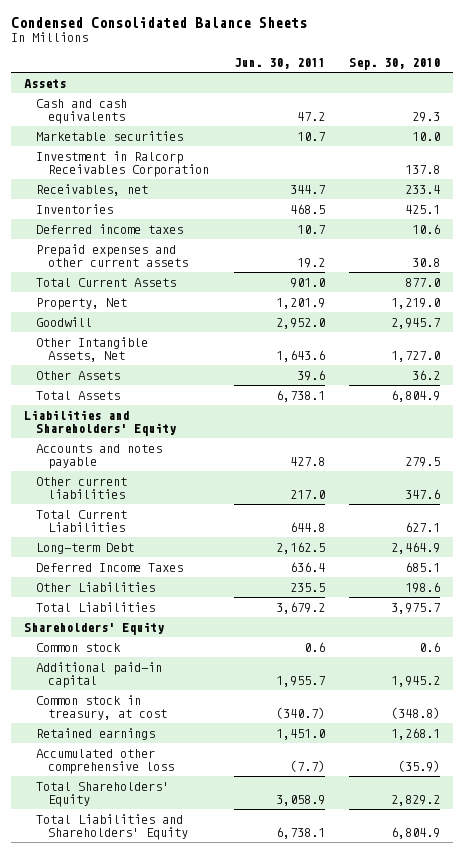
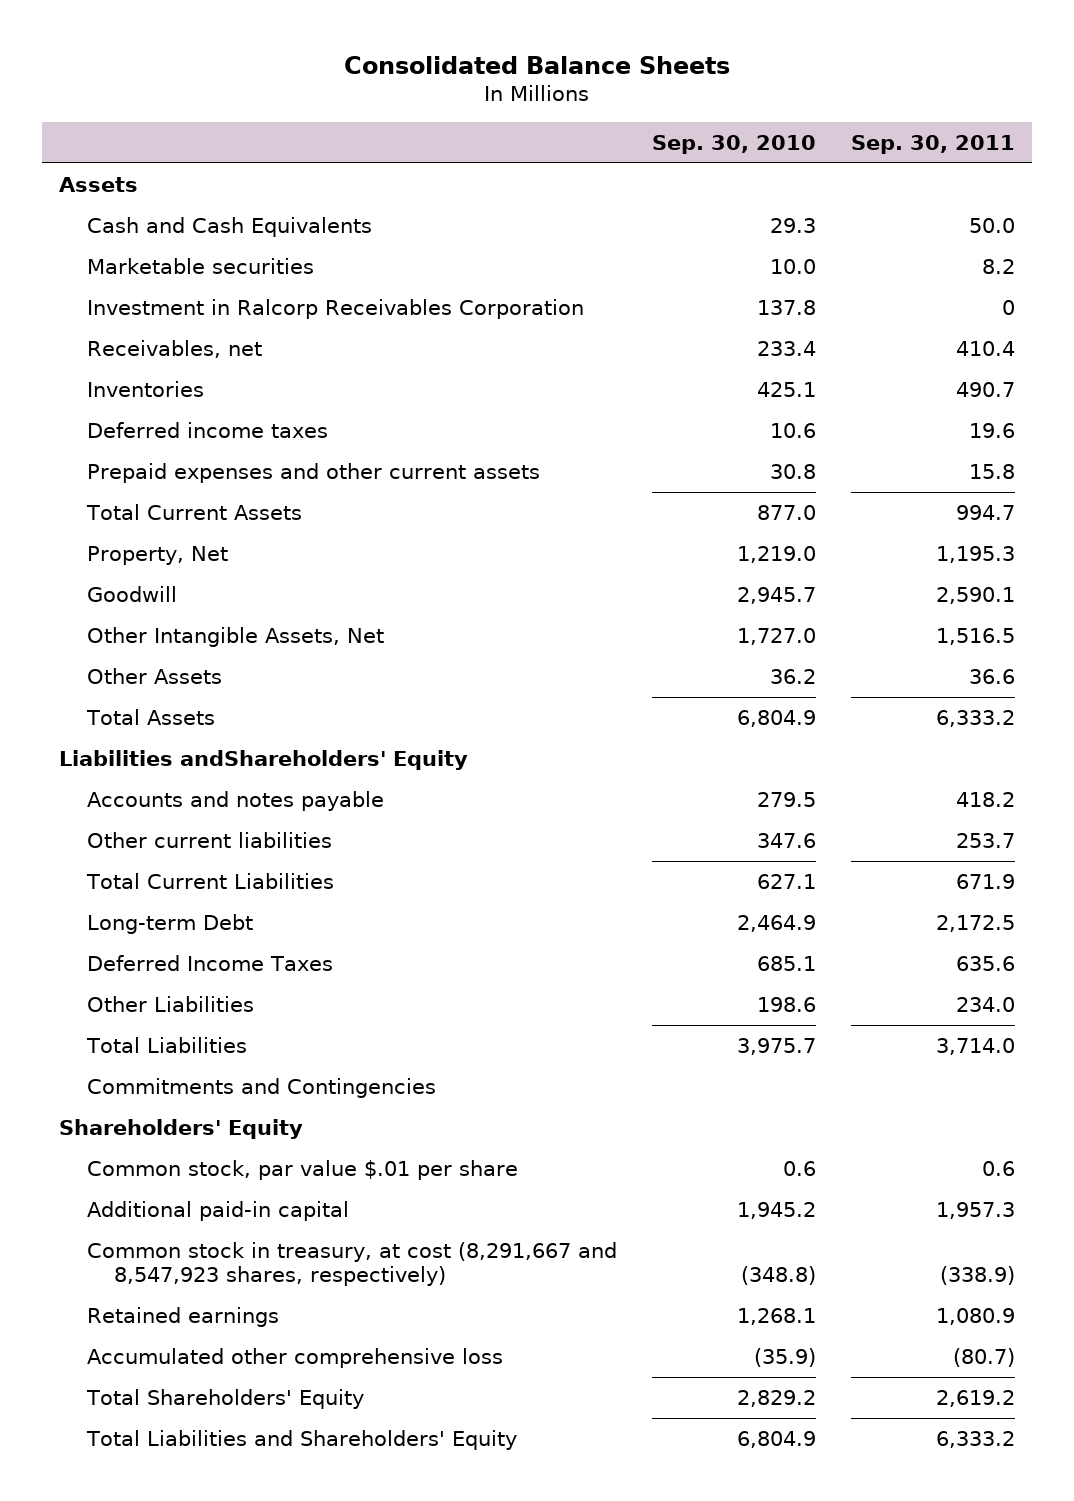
- Condensed Consolidated Balance Sheets
+ Consolidated Balance Sheets
- | Jun. 30, 2011 | Sep. 30, 2010
+ | Sep. 30, 2010 | Sep. 30, 2011
- Cash and cash equivalents | 47.2 | 29.3
+ Cash and Cash Equivalents | 29.3 | 50.0
- Liabilities and Shareholders' Equity
+ Liabilities andShareholders' Equity
+ Commitments and Contingencies
- Common stock | 0.6 | 0.6
+ Common stock, par value $.01 per share | 0.6 | 0.6
- Common stock in treasury, at cost | (340.7) | (348.8)
+ Common stock in treasury, at cost (8,291,667 and 8,547,923 shares, respectively) | (348.8) | (338.9)

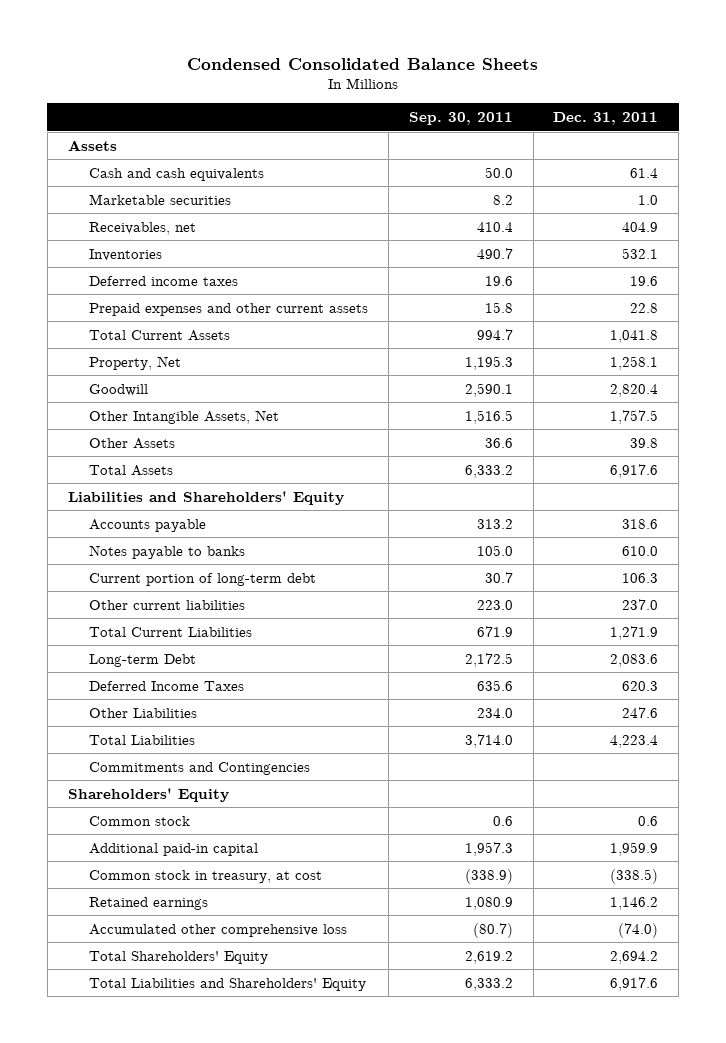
- Consolidated Balance Sheets
+ Condensed Consolidated Balance Sheets
- | Sep. 30, 2010 | Sep. 30, 2011
+ | Sep. 30, 2011 | Dec. 31, 2011
- Cash and Cash Equivalents | 29.3 | 50.0
+ Cash and cash equivalents | 50.0 | 61.4
- Investment in Ralcorp Receivables Corporation | 137.8 | 0
- Liabilities andShareholders' Equity
- Accounts and notes payable | 279.5 | 418.2
- Other current liabilities | 347.6 | 253.7
+ Liabilities and Shareholders' Equity
+ Accounts payable | 313.2 | 318.6
+ Notes payable to banks | 105.0 | 610.0
+ Current portion of long-term debt | 30.7 | 106.3
+ Other current liabilities | 223.0 | 237.0
- Common stock, par value $.01 per share | 0.6 | 0.6
+ Common stock | 0.6 | 0.6
- Common stock in treasury, at cost (8,291,667 and 8,547,923 shares, respectively) | (348.8) | (338.9)
+ Common stock in treasury, at cost | (338.9) | (338.5)

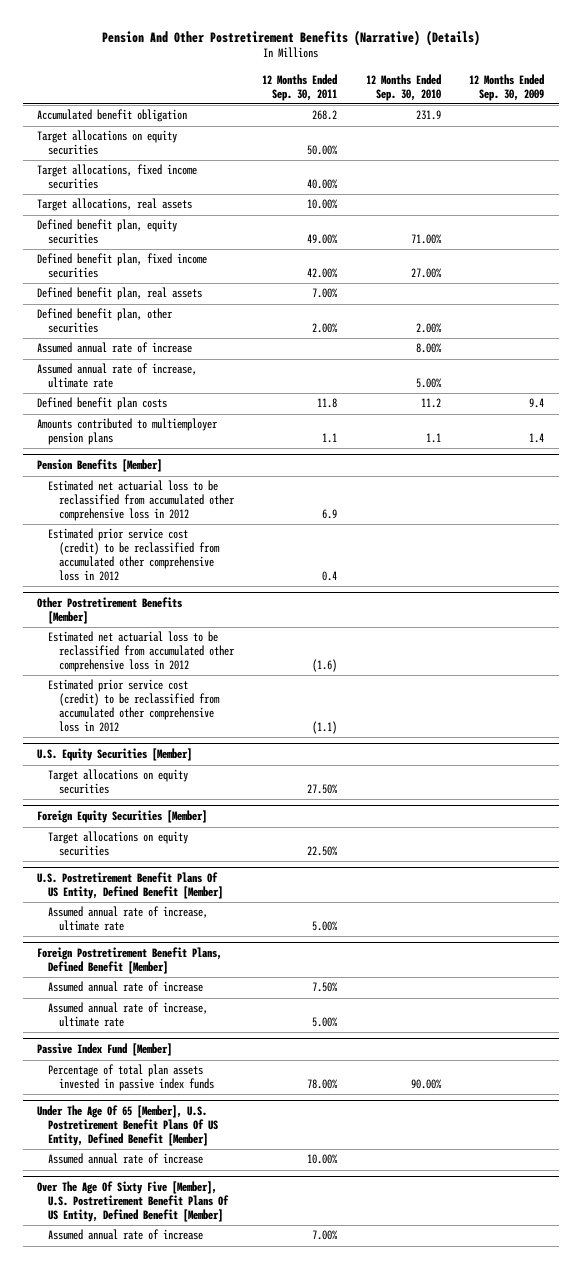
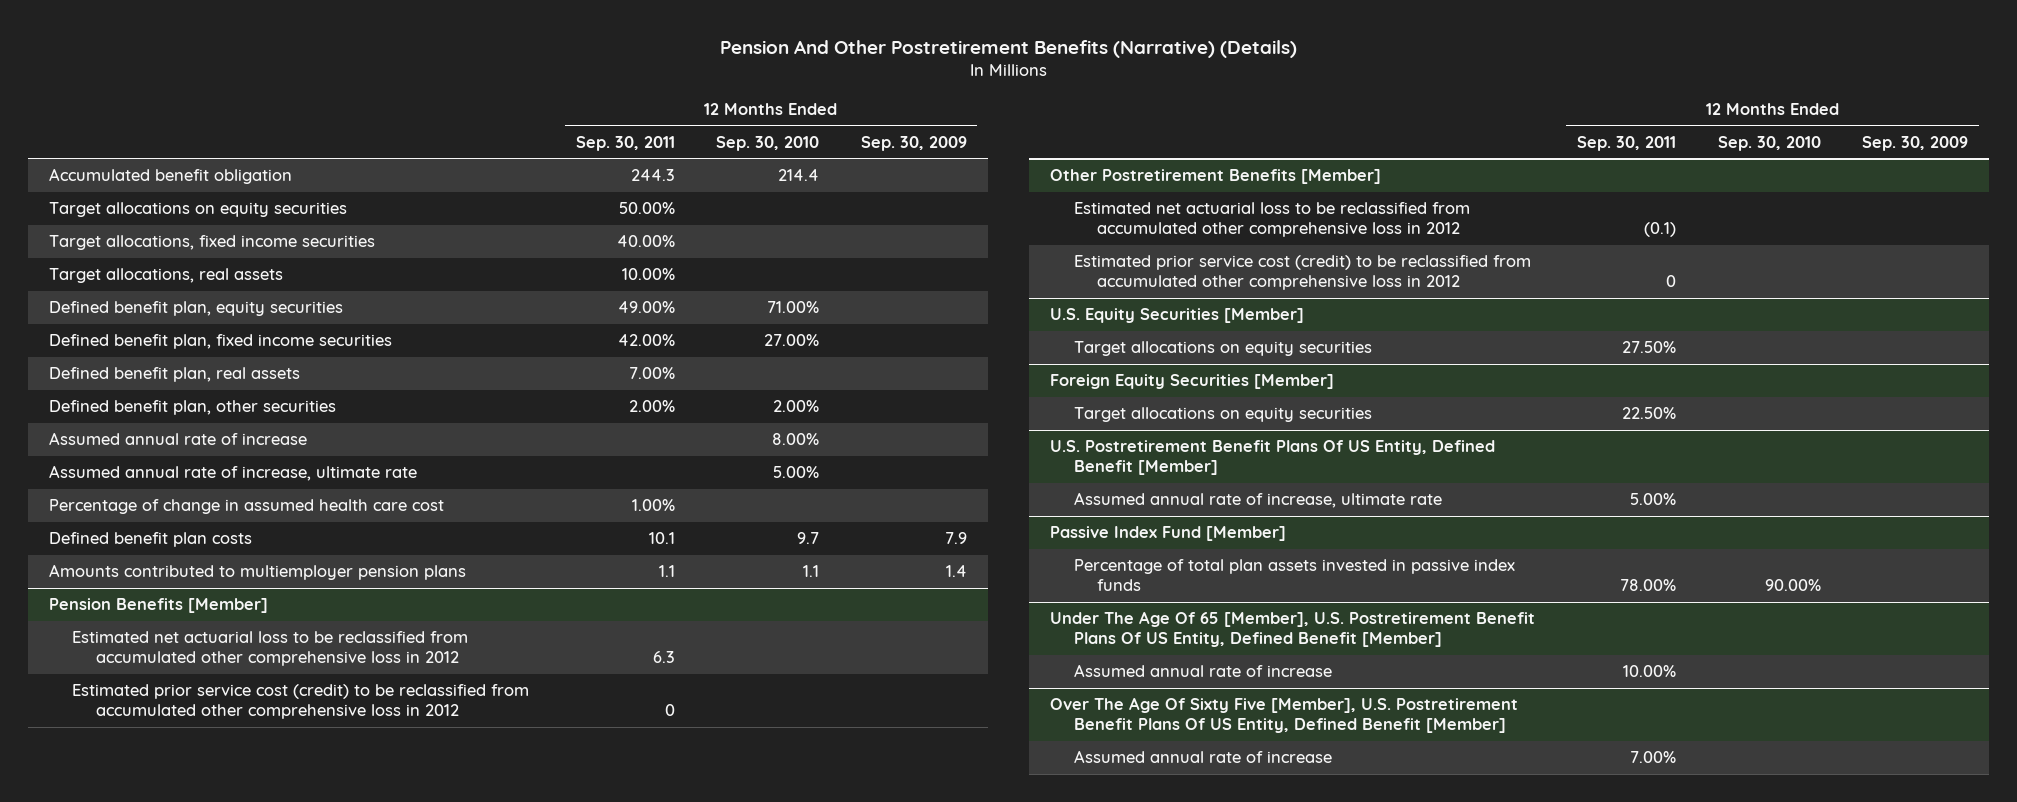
- Accumulated benefit obligation | 268.2 | 231.9 |
+ Accumulated benefit obligation | 244.3 | 214.4 |
- Defined benefit plan costs | 11.8 | 11.2 | 9.4
+ Percentage of change in assumed health care cost | 1.00% | |
+ Defined benefit plan costs | 10.1 | 9.7 | 7.9
@ Pension Benefits [Member]
- Estimated net actuarial loss to be reclassified from accumulated other comprehensive loss in 2012 | 6.9 | |
- Estimated prior service cost (credit) to be reclassified from accumulated other comprehensive loss in 2012 | 0.4 | |
+ Estimated net actuarial loss to be reclassified from accumulated other comprehensive loss in 2012 | 6.3 | |
+ Estimated prior service cost (credit) to be reclassified from accumulated other comprehensive loss in 2012 | 0 | |
@ Other Postretirement Benefits [Member]
- Estimated net actuarial loss to be reclassified from accumulated other comprehensive loss in 2012 | (1.6) | |
- Estimated prior service cost (credit) to be reclassified from accumulated other comprehensive loss in 2012 | (1.1) | |
+ Estimated net actuarial loss to be reclassified from accumulated other comprehensive loss in 2012 | (0.1) | |
+ Estimated prior service cost (credit) to be reclassified from accumulated other comprehensive loss in 2012 | 0 | |
- Foreign Postretirement Benefit Plans, Defined Benefit [Member]
- Assumed annual rate of increase | 7.50% | |
- Assumed annual rate of increase, ultimate rate | 5.00% | |

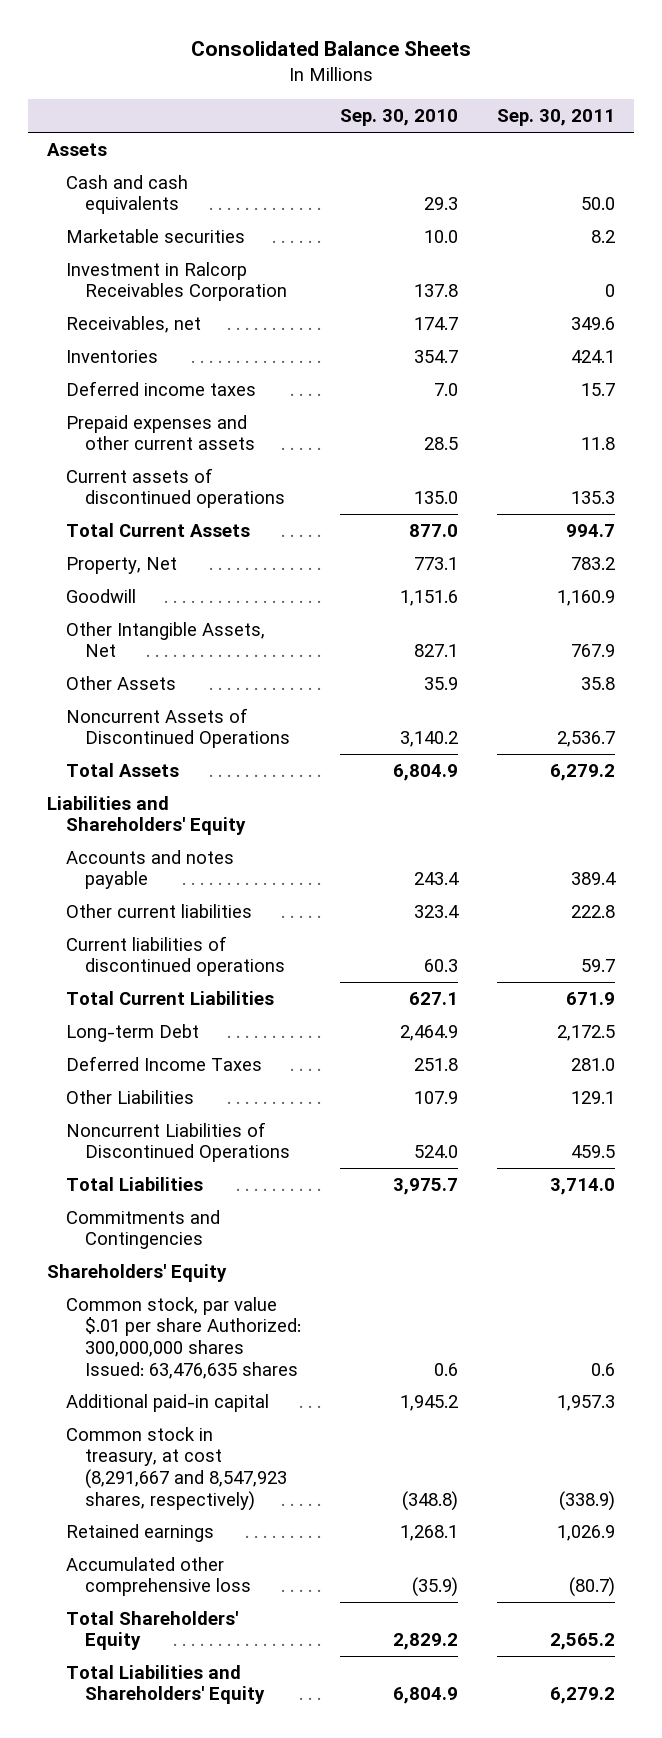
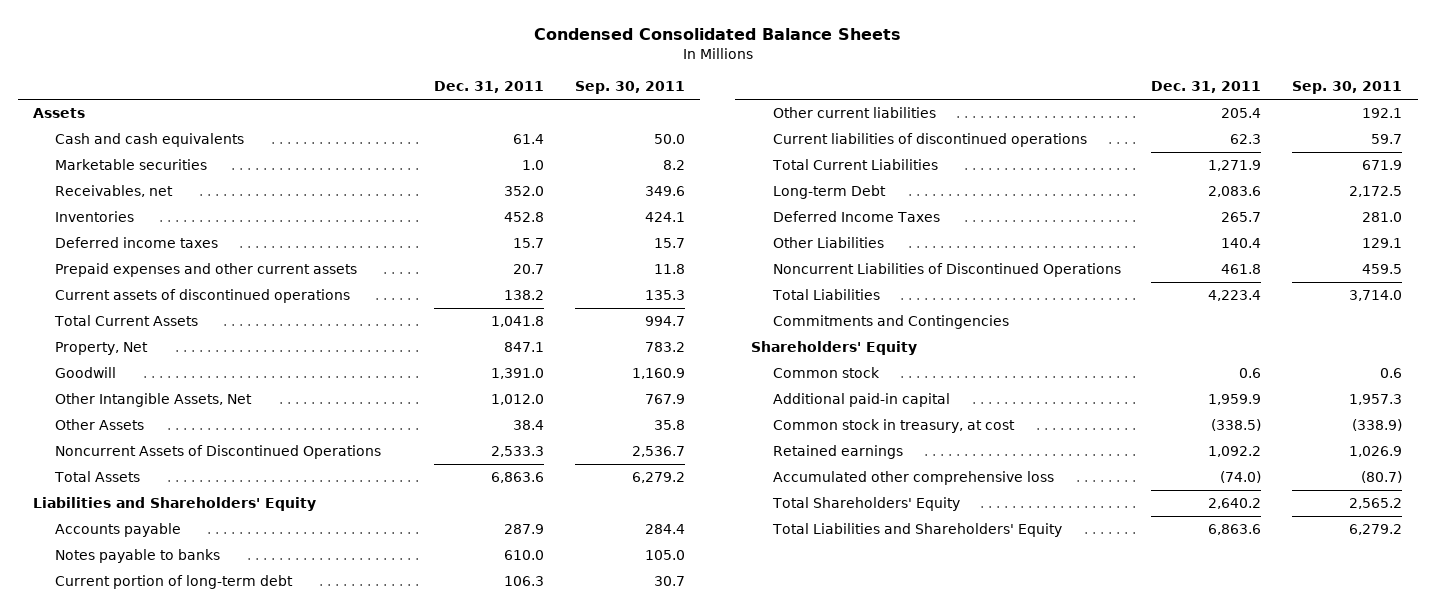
- Consolidated Balance Sheets
+ Condensed Consolidated Balance Sheets
- | Sep. 30, 2010 | Sep. 30, 2011
+ | Dec. 31, 2011 | Sep. 30, 2011
- Investment in Ralcorp Receivables Corporation | 137.8 | 0
- Accounts and notes payable | 243.4 | 389.4
- Other current liabilities | 323.4 | 222.8
+ Accounts payable | 287.9 | 284.4
+ Notes payable to banks | 610.0 | 105.0
+ Current portion of long-term debt | 106.3 | 30.7
+ Other current liabilities | 205.4 | 192.1
- Common stock, par value $.01 per share Authorized: 300,000,000 shares Issued: 63,476,635 shares | 0.6 | 0.6
+ Common stock | 0.6 | 0.6
- Common stock in treasury, at cost (8,291,667 and 8,547,923 shares, respectively) | (348.8) | (338.9)
+ Common stock in treasury, at cost | (338.5) | (338.9)

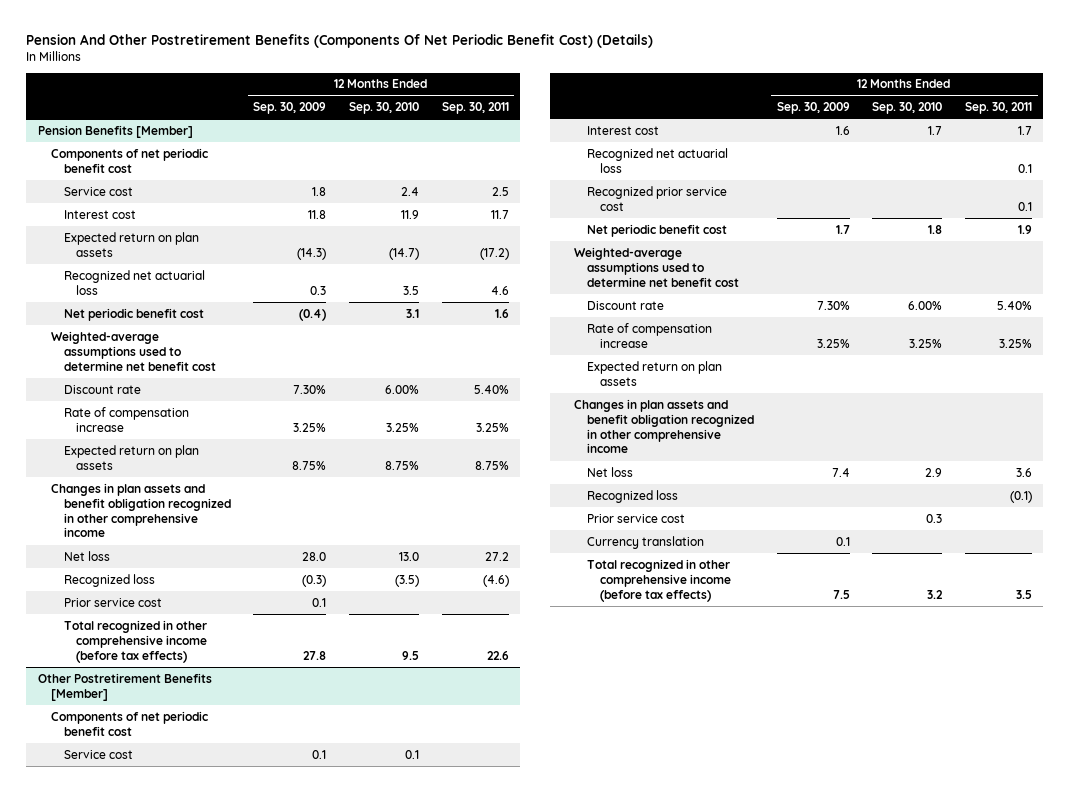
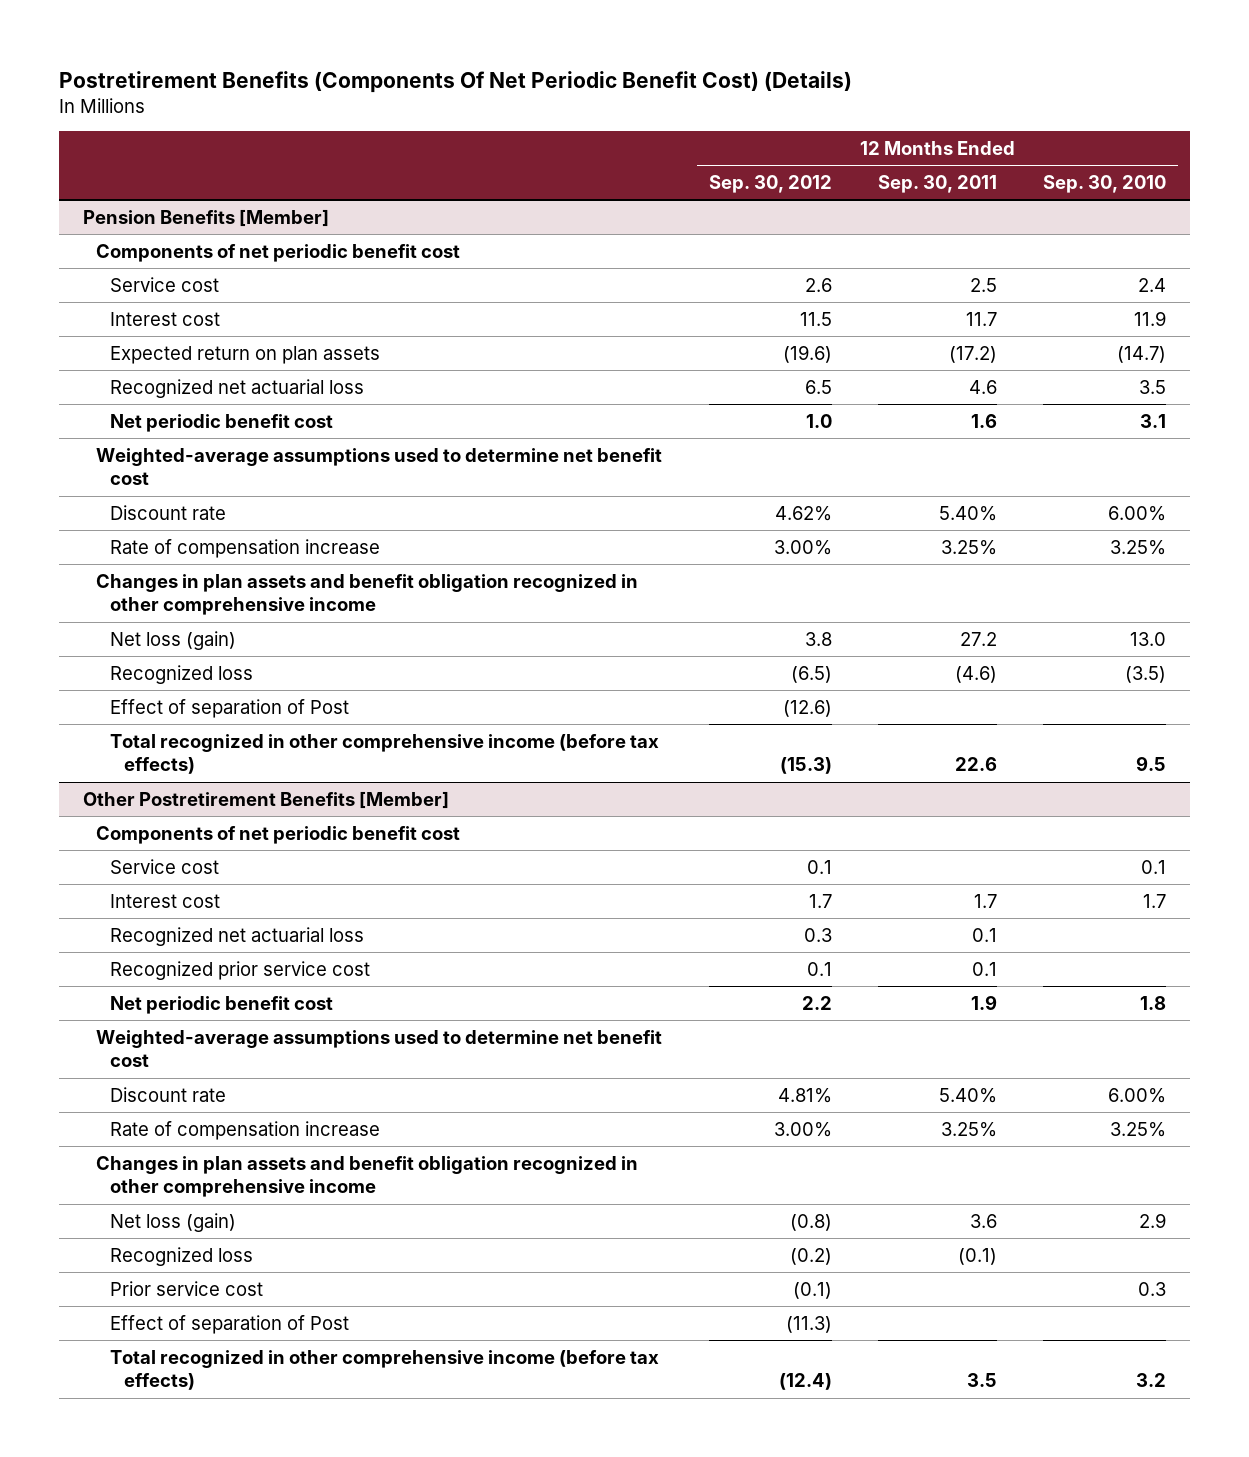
- Pension And Other Postretirement Benefits (Components Of Net Periodic Benefit Cost) (Details)
+ Postretirement Benefits (Components Of Net Periodic Benefit Cost) (Details)
- | 12 Months Ended Sep. 30, 2009 | 12 Months Ended Sep. 30, 2010 | 12 Months Ended Sep. 30, 2011
+ | 12 Months Ended Sep. 30, 2012 | 12 Months Ended Sep. 30, 2011 | 12 Months Ended Sep. 30, 2010
@ Pension Benefits [Member]
- Expected return on plan assets | 8.75% | 8.75% | 8.75%
- Net loss | 28.0 | 13.0 | 27.2
+ Net loss (gain) | 3.8 | 27.2 | 13.0
- Prior service cost | 0.1 | |
+ Effect of separation of Post | (12.6) | |
@ Other Postretirement Benefits [Member]
- Expected return on plan assets
- Net loss | 7.4 | 2.9 | 3.6
+ Net loss (gain) | (0.8) | 3.6 | 2.9
- Currency translation | 0.1 | |
+ Effect of separation of Post | (11.3) | |

